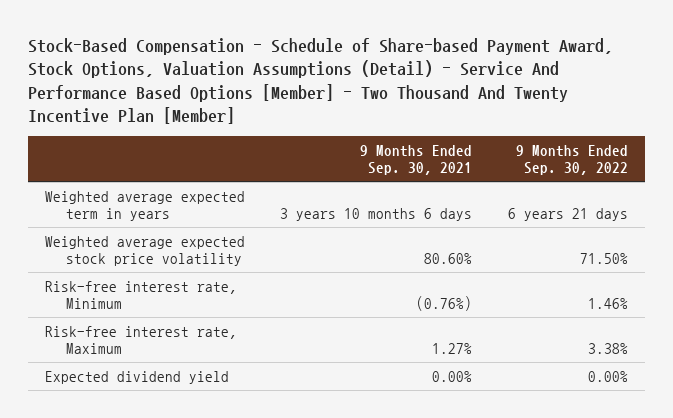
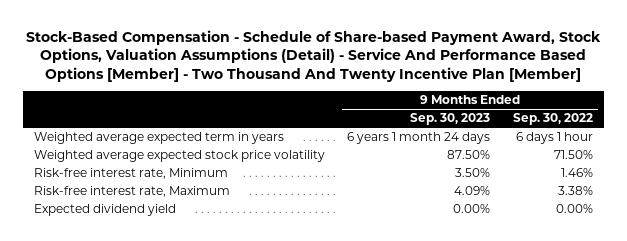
- | 9 Months Ended Sep. 30, 2021 | 9 Months Ended Sep. 30, 2022
+ | 9 Months Ended Sep. 30, 2023 | 9 Months Ended Sep. 30, 2022
- Weighted average expected term in years | 3 years 10 months 6 days | 6 years 21 days
+ Weighted average expected term in years | 6 years 1 month 24 days | 6 days 1 hour

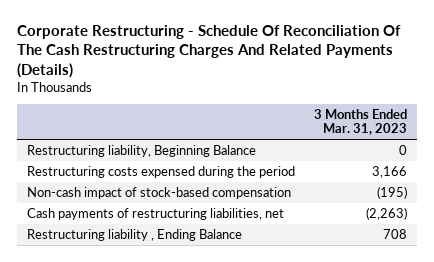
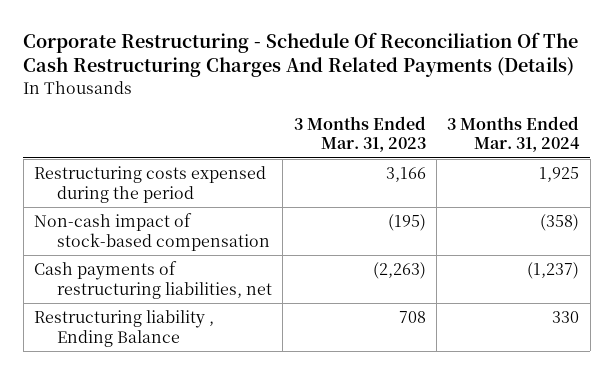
- | 3 Months Ended Mar. 31, 2023
+ | 3 Months Ended Mar. 31, 2023 | 3 Months Ended Mar. 31, 2024
- Restructuring liability, Beginning Balance | 0

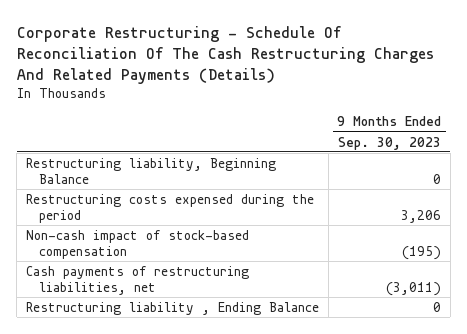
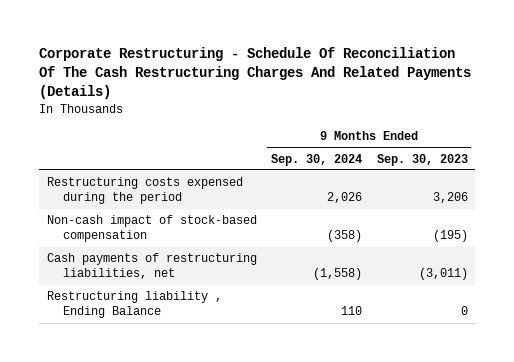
- | 9 Months Ended Sep. 30, 2023
+ | 9 Months Ended Sep. 30, 2024 | 9 Months Ended Sep. 30, 2023
- Restructuring liability, Beginning Balance | 0

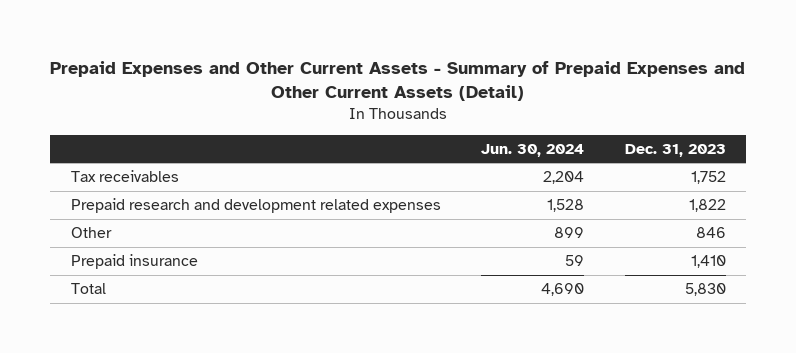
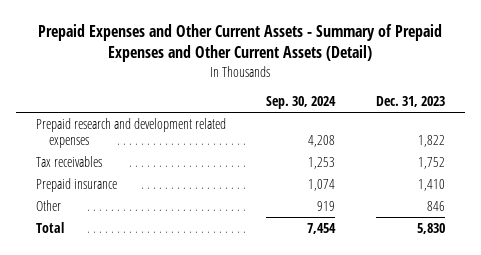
- | Jun. 30, 2024 | Dec. 31, 2023
+ | Sep. 30, 2024 | Dec. 31, 2023
moved down: Tax receivables | 1,253 | 1,752
moved down: Other | 919 | 846

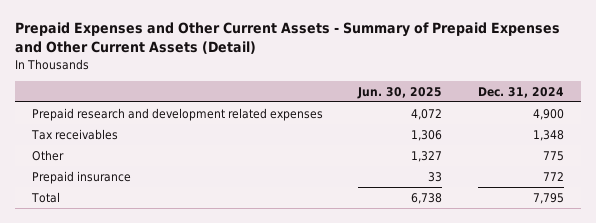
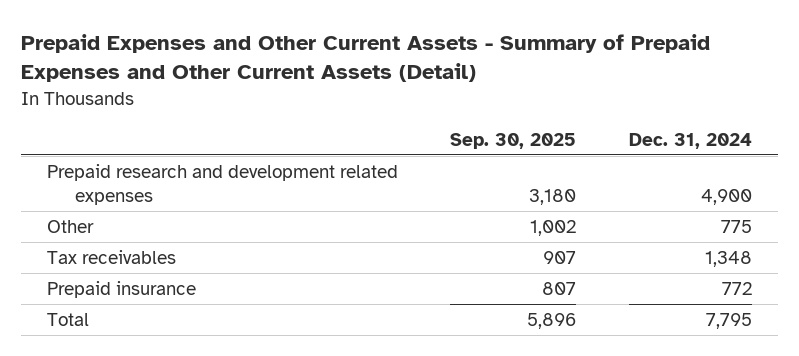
- | Jun. 30, 2025 | Dec. 31, 2024
+ | Sep. 30, 2025 | Dec. 31, 2024
moved down: Tax receivables | 907 | 1,348

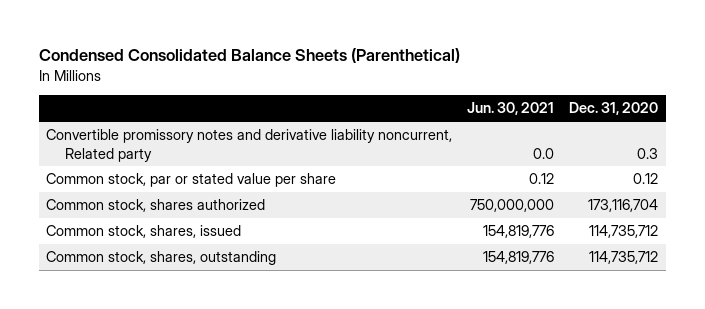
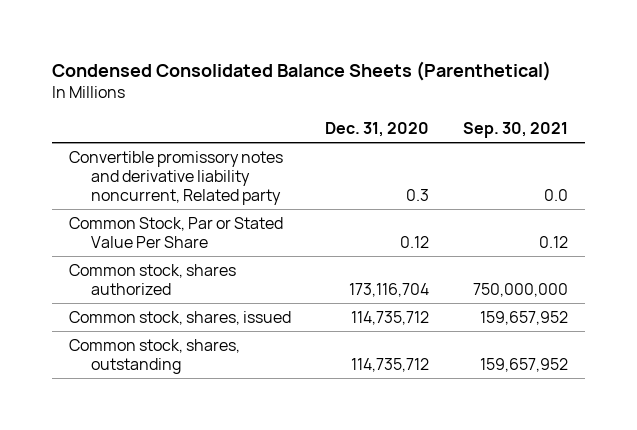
- | Jun. 30, 2021 | Dec. 31, 2020
+ | Dec. 31, 2020 | Sep. 30, 2021
- Common stock, par or stated value per share | 0.12 | 0.12
+ Common Stock, Par or Stated Value Per Share | 0.12 | 0.12

